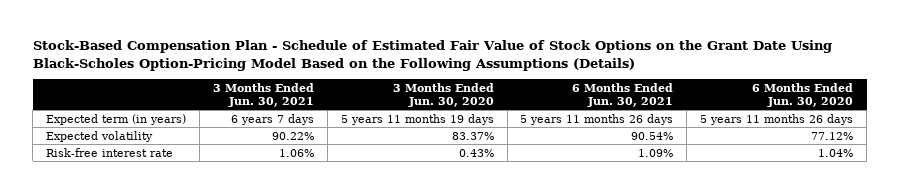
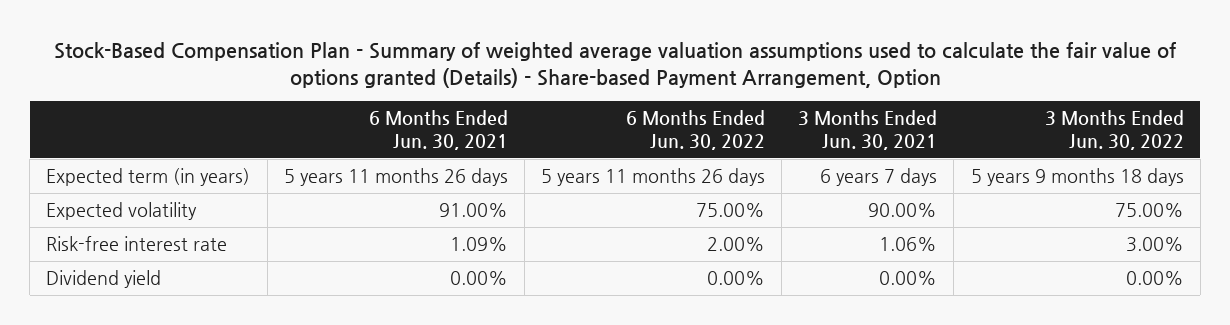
- Stock-Based Compensation Plan - Schedule of Estimated Fair Value of Stock Options on the Grant Date Using Black-Scholes Option-Pricing Model Based on the Following Assumptions (Details)
+ Stock-Based Compensation Plan - Summary of weighted average valuation assumptions used to calculate the fair value of options granted (Details) - Share-based Payment Arrangement, Option
- | 3 Months Ended Jun. 30, 2021 | 3 Months Ended Jun. 30, 2020 | 6 Months Ended Jun. 30, 2021 | 6 Months Ended Jun. 30, 2020
+ | 6 Months Ended Jun. 30, 2021 | 6 Months Ended Jun. 30, 2022 | 3 Months Ended Jun. 30, 2021 | 3 Months Ended Jun. 30, 2022
- Expected volatility | 90.22% | 83.37% | 90.54% | 77.12%
+ Expected volatility | 91.00% | 75.00% | 90.00% | 75.00%
+ Dividend yield | 0.00% | 0.00% | 0.00% | 0.00%

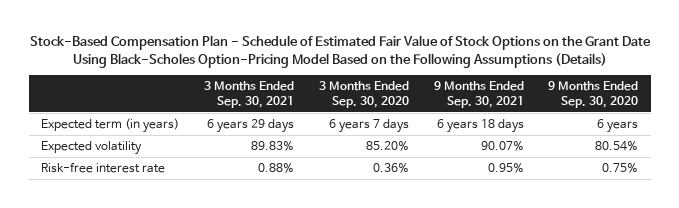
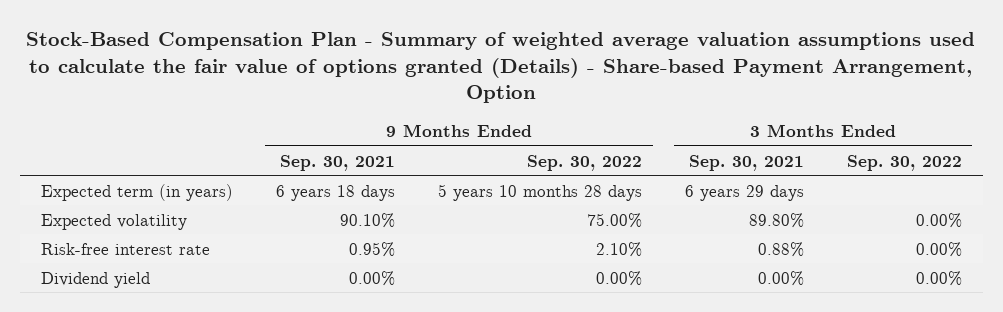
- Stock-Based Compensation Plan - Schedule of Estimated Fair Value of Stock Options on the Grant Date Using Black-Scholes Option-Pricing Model Based on the Following Assumptions (Details)
+ Stock-Based Compensation Plan - Summary of weighted average valuation assumptions used to calculate the fair value of options granted (Details) - Share-based Payment Arrangement, Option
- | 3 Months Ended Sep. 30, 2021 | 3 Months Ended Sep. 30, 2020 | 9 Months Ended Sep. 30, 2021 | 9 Months Ended Sep. 30, 2020
+ | 9 Months Ended Sep. 30, 2021 | 9 Months Ended Sep. 30, 2022 | 3 Months Ended Sep. 30, 2021 | 3 Months Ended Sep. 30, 2022
- Expected volatility | 89.83% | 85.20% | 90.07% | 80.54%
+ Expected volatility | 90.10% | 75.00% | 89.80% | 0.00%
+ Dividend yield | 0.00% | 0.00% | 0.00% | 0.00%

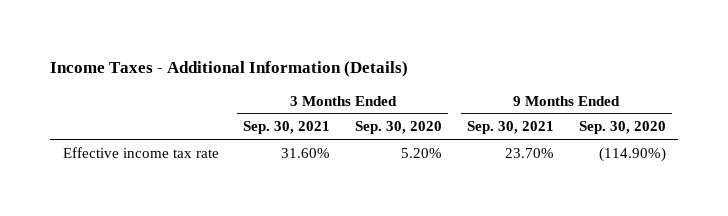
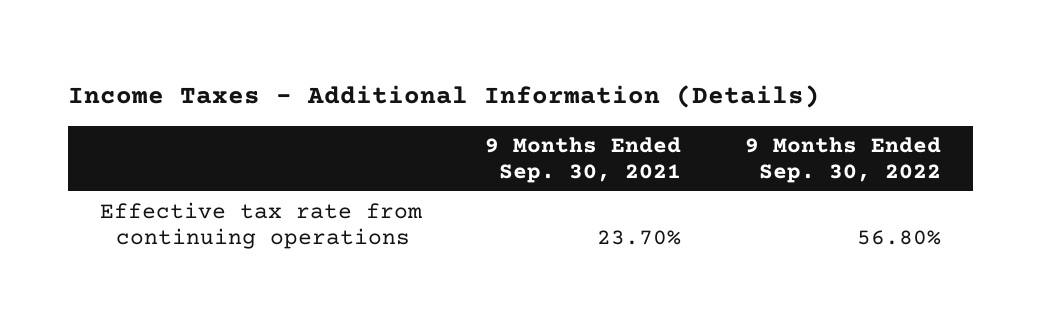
- | 3 Months Ended Sep. 30, 2021 | 3 Months Ended Sep. 30, 2020 | 9 Months Ended Sep. 30, 2021 | 9 Months Ended Sep. 30, 2020
+ | 9 Months Ended Sep. 30, 2021 | 9 Months Ended Sep. 30, 2022
- Effective income tax rate | 31.60% | 5.20% | 23.70% | (114.90%)
+ Effective tax rate from continuing operations | 23.70% | 56.80%

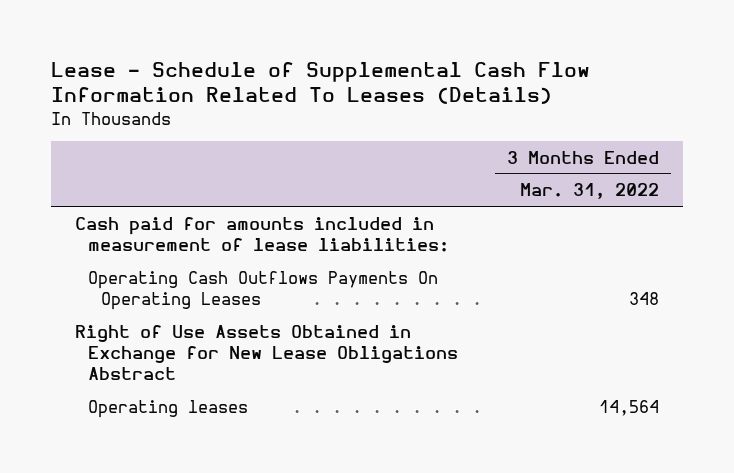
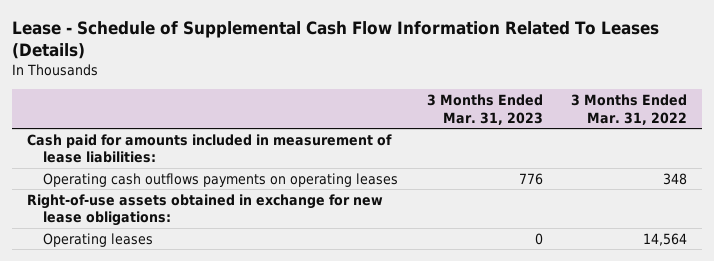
- | 3 Months Ended Mar. 31, 2022
+ | 3 Months Ended Mar. 31, 2023 | 3 Months Ended Mar. 31, 2022
- Operating Cash Outflows Payments On Operating Leases | 348
- Right of Use Assets Obtained in Exchange for New Lease Obligations Abstract
+ Operating cash outflows payments on operating leases | 776 | 348
+ Right-of-use assets obtained in exchange for new lease obligations:

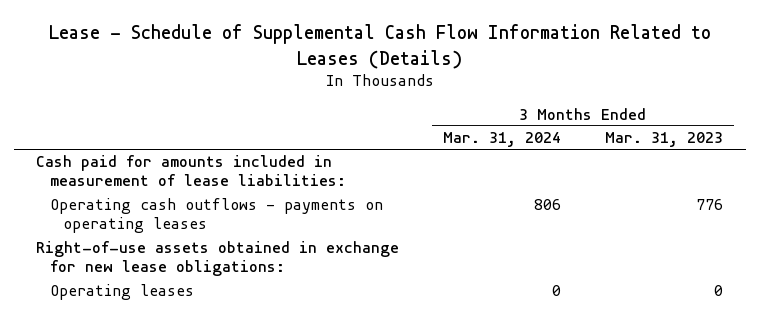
- Lease - Schedule of Supplemental Cash Flow Information Related To Leases (Details)
+ Lease - Schedule of Supplemental Cash Flow Information Related to Leases (Details)
- | 3 Months Ended Mar. 31, 2023 | 3 Months Ended Mar. 31, 2022
+ | 3 Months Ended Mar. 31, 2024 | 3 Months Ended Mar. 31, 2023
- Operating cash outflows payments on operating leases | 776 | 348
+ Operating cash outflows - payments on operating leases | 806 | 776

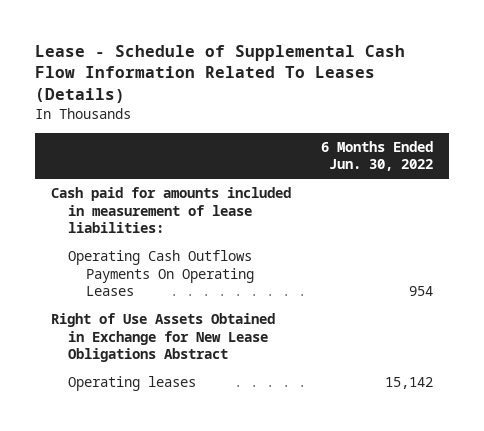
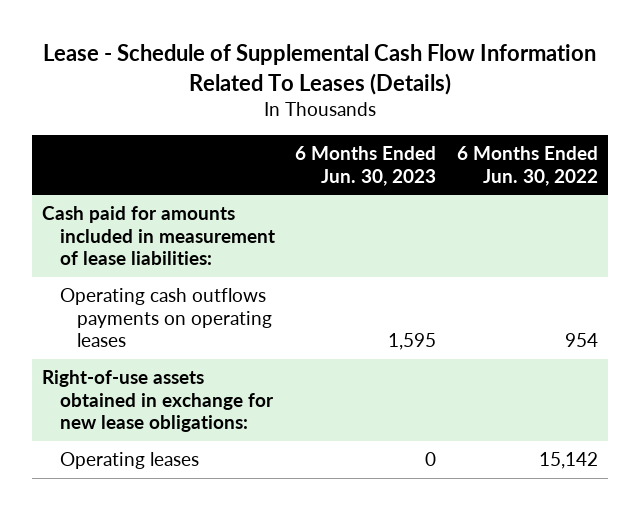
- | 6 Months Ended Jun. 30, 2022
+ | 6 Months Ended Jun. 30, 2023 | 6 Months Ended Jun. 30, 2022
- Operating Cash Outflows Payments On Operating Leases | 954
- Right of Use Assets Obtained in Exchange for New Lease Obligations Abstract
+ Operating cash outflows payments on operating leases | 1,595 | 954
+ Right-of-use assets obtained in exchange for new lease obligations:

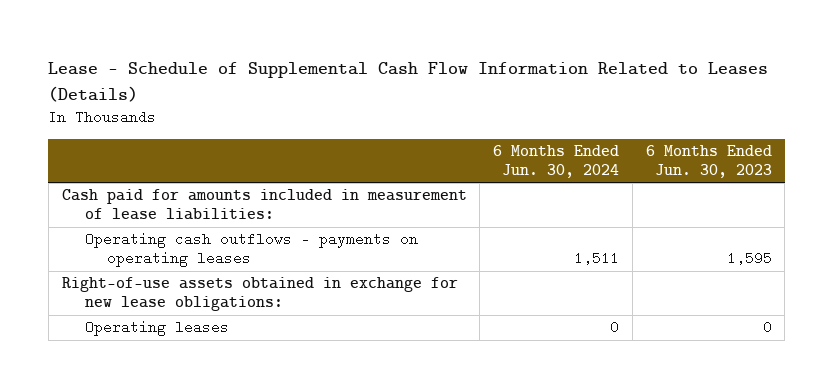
- Lease - Schedule of Supplemental Cash Flow Information Related To Leases (Details)
+ Lease - Schedule of Supplemental Cash Flow Information Related to Leases (Details)
- | 6 Months Ended Jun. 30, 2023 | 6 Months Ended Jun. 30, 2022
+ | 6 Months Ended Jun. 30, 2024 | 6 Months Ended Jun. 30, 2023
- Operating cash outflows payments on operating leases | 1,595 | 954
+ Operating cash outflows - payments on operating leases | 1,511 | 1,595

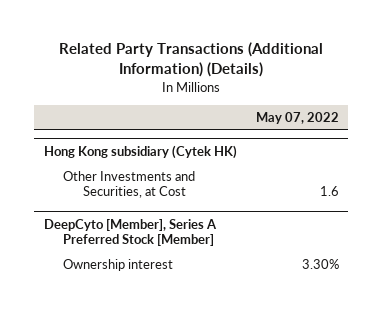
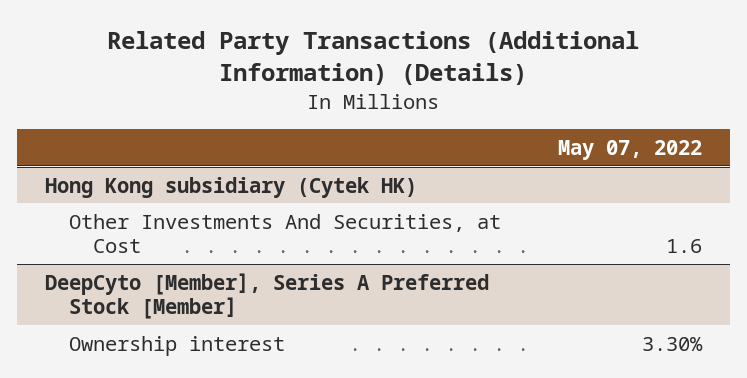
@ Hong Kong subsidiary (Cytek HK)
- Other Investments and Securities, at Cost | 1.6
+ Other Investments And Securities, at Cost | 1.6

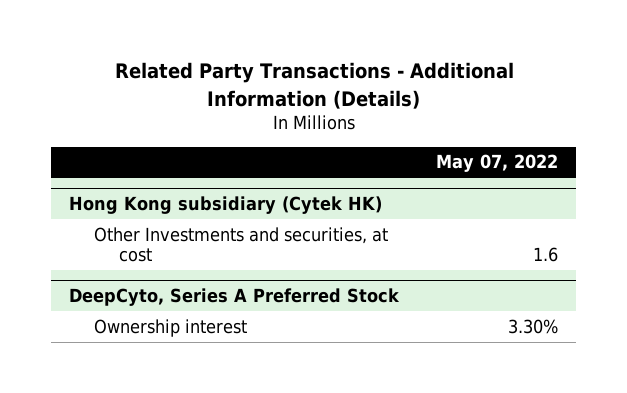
- Related Party Transactions (Additional Information) (Details)
+ Related Party Transactions - Additional Information (Details)
@ Hong Kong subsidiary (Cytek HK)
- Other Investments And Securities, at Cost | 1.6
- DeepCyto [Member], Series A Preferred Stock [Member]
@ Hong Kong subsidiary (Cytek HK)
+ Other Investments and securities, at cost | 1.6
+ DeepCyto, Series A Preferred Stock

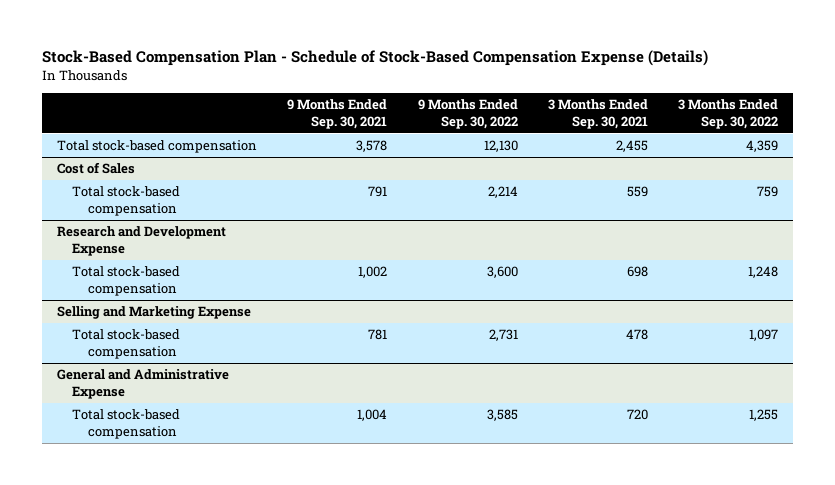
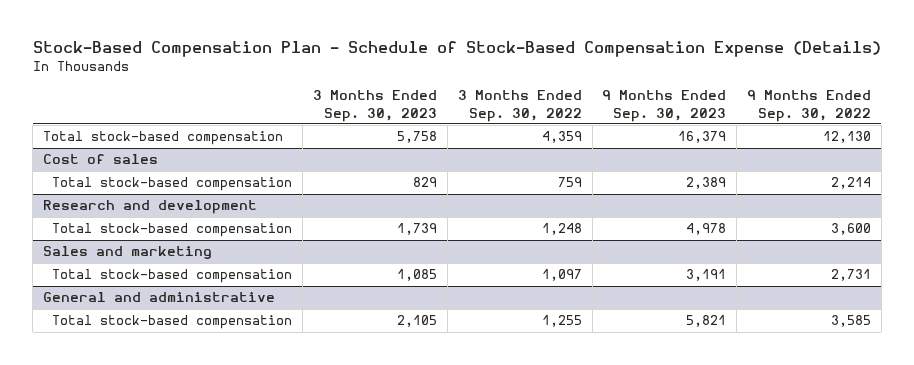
- | 9 Months Ended Sep. 30, 2021 | 9 Months Ended Sep. 30, 2022 | 3 Months Ended Sep. 30, 2021 | 3 Months Ended Sep. 30, 2022
+ | 3 Months Ended Sep. 30, 2023 | 3 Months Ended Sep. 30, 2022 | 9 Months Ended Sep. 30, 2023 | 9 Months Ended Sep. 30, 2022
- Cost of Sales
+ Cost of sales
- Research and Development Expense
+ Research and development
- Selling and Marketing Expense
+ Sales and marketing
- General and Administrative Expense
+ General and administrative

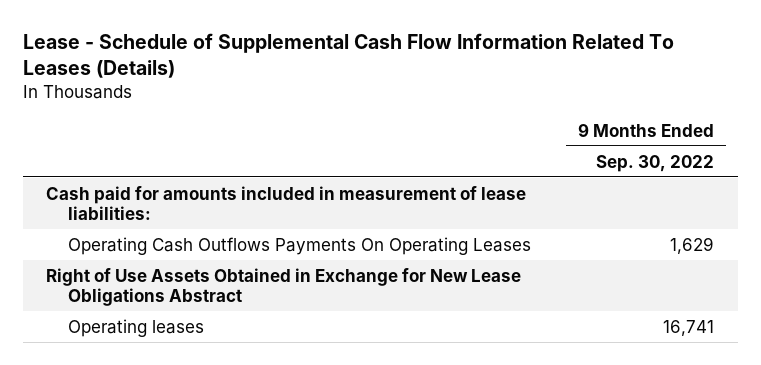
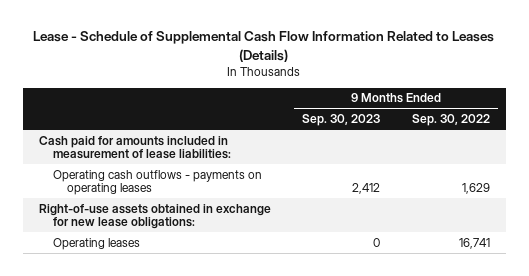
- Lease - Schedule of Supplemental Cash Flow Information Related To Leases (Details)
+ Lease - Schedule of Supplemental Cash Flow Information Related to Leases (Details)
- | 9 Months Ended Sep. 30, 2022
+ | 9 Months Ended Sep. 30, 2023 | 9 Months Ended Sep. 30, 2022
- Operating Cash Outflows Payments On Operating Leases | 1,629
- Right of Use Assets Obtained in Exchange for New Lease Obligations Abstract
+ Operating cash outflows - payments on operating leases | 2,412 | 1,629
+ Right-of-use assets obtained in exchange for new lease obligations:

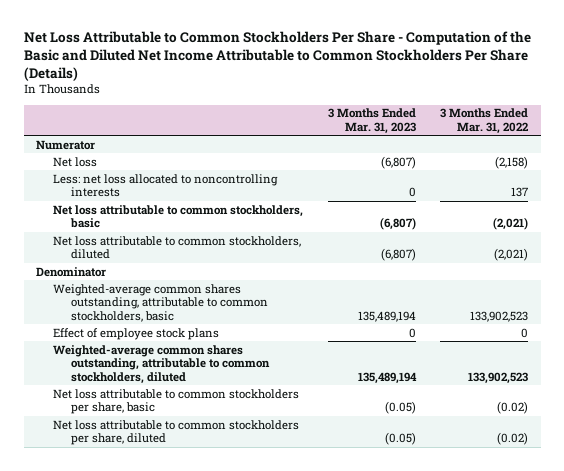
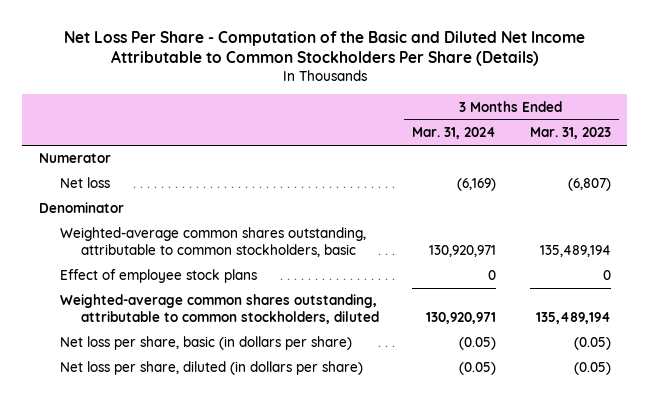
- Net Loss Attributable to Common Stockholders Per Share - Computation of the Basic and Diluted Net Income Attributable to Common Stockholders Per Share (Details)
+ Net Loss Per Share - Computation of the Basic and Diluted Net Income Attributable to Common Stockholders Per Share (Details)
- | 3 Months Ended Mar. 31, 2023 | 3 Months Ended Mar. 31, 2022
+ | 3 Months Ended Mar. 31, 2024 | 3 Months Ended Mar. 31, 2023
- Less: net loss allocated to noncontrolling interests | 0 | 137
- Net loss attributable to common stockholders, basic | (6,807) | (2,021)
- Net loss attributable to common stockholders, diluted | (6,807) | (2,021)
- Net loss attributable to common stockholders per share, basic | (0.05) | (0.02)
- Net loss attributable to common stockholders per share, diluted | (0.05) | (0.02)
+ Net loss per share, basic (in dollars per share) | (0.05) | (0.05)
+ Net loss per share, diluted (in dollars per share) | (0.05) | (0.05)

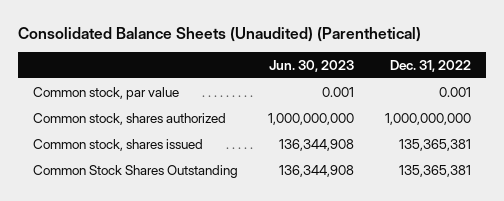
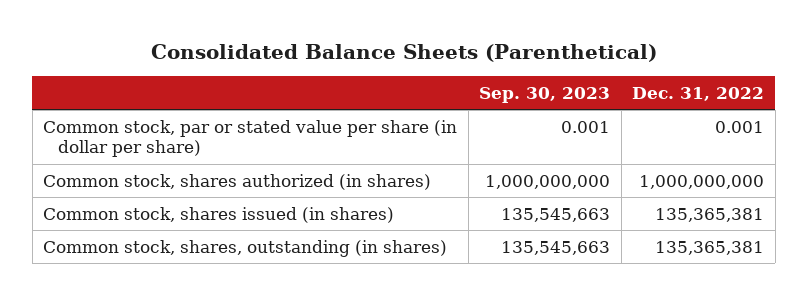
- Consolidated Balance Sheets (Unaudited) (Parenthetical)
+ Consolidated Balance Sheets (Parenthetical)
- | Jun. 30, 2023 | Dec. 31, 2022
+ | Sep. 30, 2023 | Dec. 31, 2022
- Common stock, par value | 0.001 | 0.001
- Common stock, shares authorized | 1,000,000,000 | 1,000,000,000
- Common stock, shares issued | 136,344,908 | 135,365,381
- Common Stock Shares Outstanding | 136,344,908 | 135,365,381
+ Common stock, par or stated value per share (in dollar per share) | 0.001 | 0.001
+ Common stock, shares authorized (in shares) | 1,000,000,000 | 1,000,000,000
+ Common stock, shares issued (in shares) | 135,545,663 | 135,365,381
+ Common stock, shares, outstanding (in shares) | 135,545,663 | 135,365,381

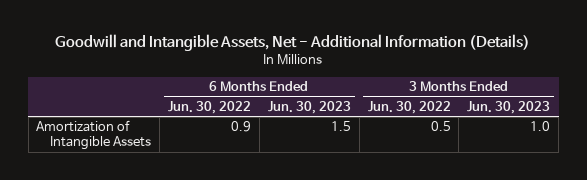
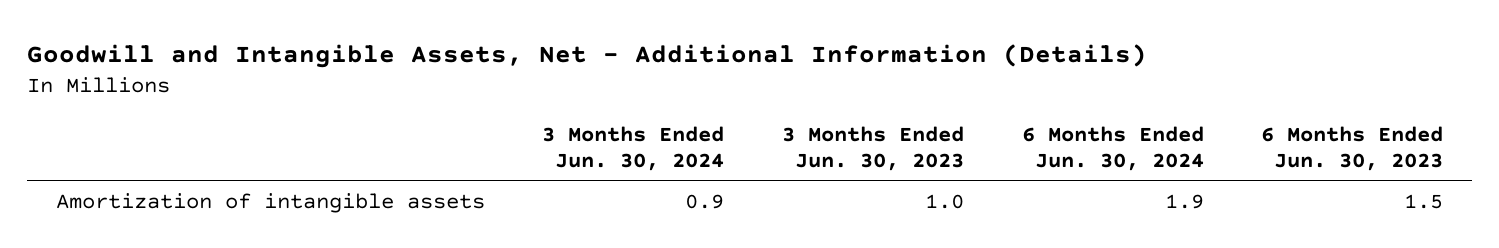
- | 6 Months Ended Jun. 30, 2022 | 6 Months Ended Jun. 30, 2023 | 3 Months Ended Jun. 30, 2022 | 3 Months Ended Jun. 30, 2023
+ | 3 Months Ended Jun. 30, 2024 | 3 Months Ended Jun. 30, 2023 | 6 Months Ended Jun. 30, 2024 | 6 Months Ended Jun. 30, 2023
- Amortization of Intangible Assets | 0.9 | 1.5 | 0.5 | 1.0
+ Amortization of intangible assets | 0.9 | 1.0 | 1.9 | 1.5

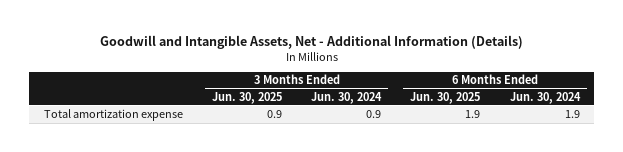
- | 3 Months Ended Jun. 30, 2024 | 3 Months Ended Jun. 30, 2023 | 6 Months Ended Jun. 30, 2024 | 6 Months Ended Jun. 30, 2023
+ | 3 Months Ended Jun. 30, 2025 | 3 Months Ended Jun. 30, 2024 | 6 Months Ended Jun. 30, 2025 | 6 Months Ended Jun. 30, 2024
- Amortization of intangible assets | 0.9 | 1.0 | 1.9 | 1.5
+ Total amortization expense | 0.9 | 0.9 | 1.9 | 1.9

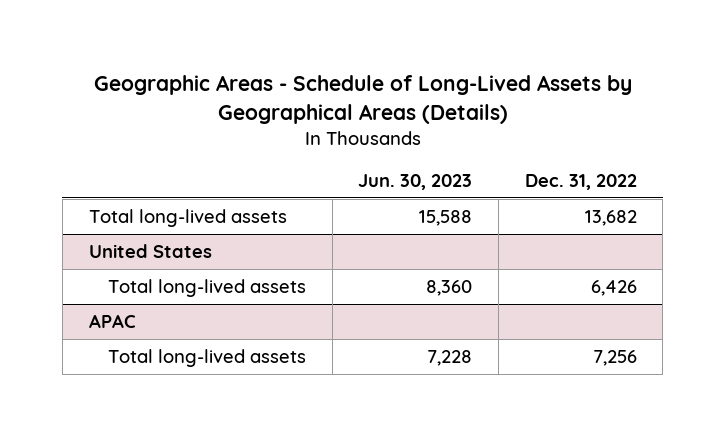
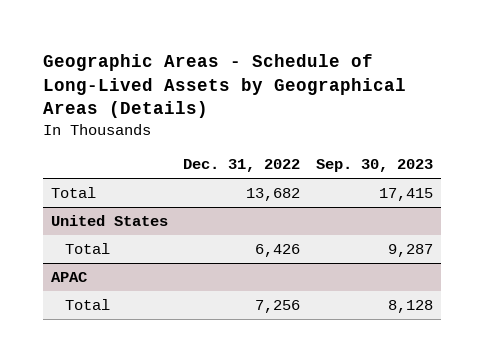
- | Jun. 30, 2023 | Dec. 31, 2022
+ | Dec. 31, 2022 | Sep. 30, 2023
- Total long-lived assets | 15,588 | 13,682
+ Total | 13,682 | 17,415
@ United States
- Total long-lived assets | 8,360 | 6,426
+ Total | 6,426 | 9,287
@ APAC
- Total long-lived assets | 7,228 | 7,256
+ Total | 7,256 | 8,128

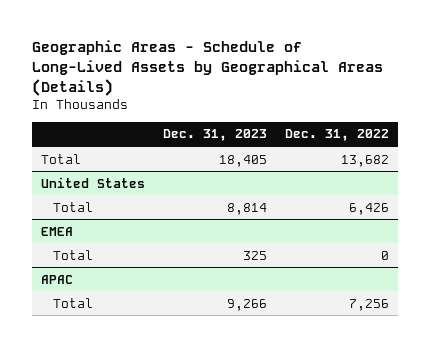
- | Dec. 31, 2022 | Sep. 30, 2023
+ | Dec. 31, 2023 | Dec. 31, 2022
+ EMEA
+ Total | 325 | 0

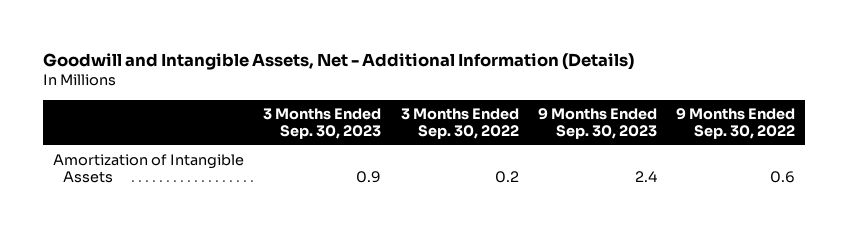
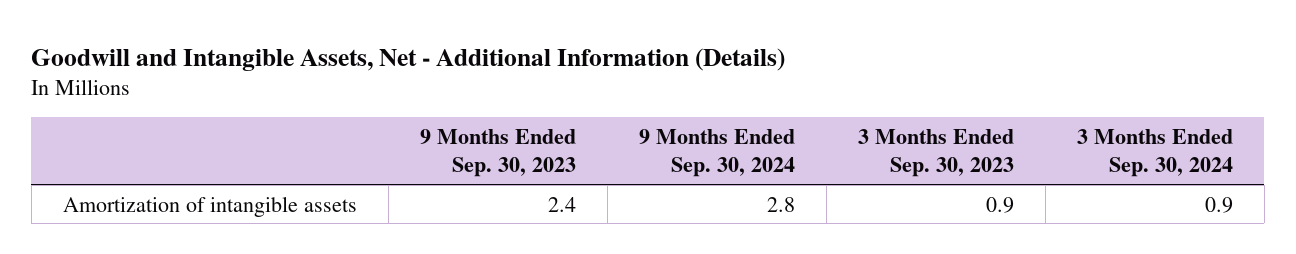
- | 3 Months Ended Sep. 30, 2023 | 3 Months Ended Sep. 30, 2022 | 9 Months Ended Sep. 30, 2023 | 9 Months Ended Sep. 30, 2022
+ | 9 Months Ended Sep. 30, 2023 | 9 Months Ended Sep. 30, 2024 | 3 Months Ended Sep. 30, 2023 | 3 Months Ended Sep. 30, 2024
- Amortization of Intangible Assets | 0.9 | 0.2 | 2.4 | 0.6
+ Amortization of intangible assets | 2.4 | 2.8 | 0.9 | 0.9

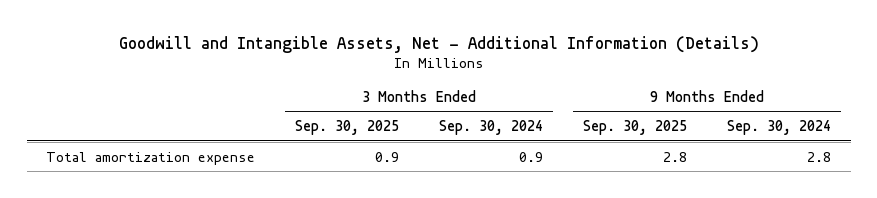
- | 9 Months Ended Sep. 30, 2023 | 9 Months Ended Sep. 30, 2024 | 3 Months Ended Sep. 30, 2023 | 3 Months Ended Sep. 30, 2024
+ | 3 Months Ended Sep. 30, 2025 | 3 Months Ended Sep. 30, 2024 | 9 Months Ended Sep. 30, 2025 | 9 Months Ended Sep. 30, 2024
- Amortization of intangible assets | 2.4 | 2.8 | 0.9 | 0.9
+ Total amortization expense | 0.9 | 0.9 | 2.8 | 2.8

